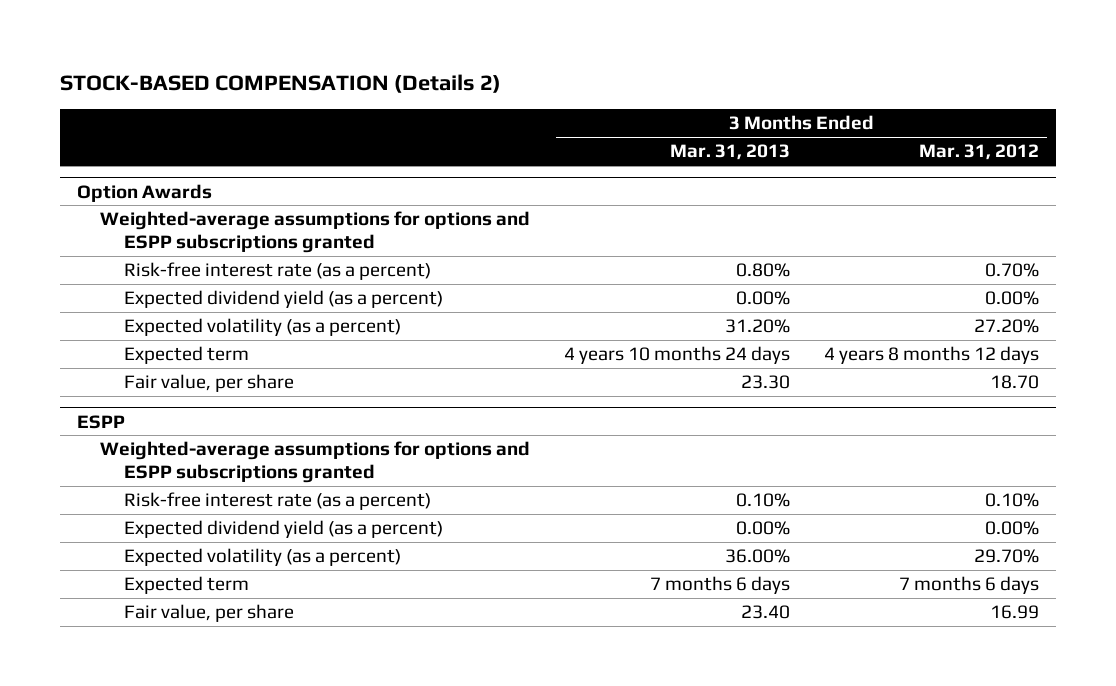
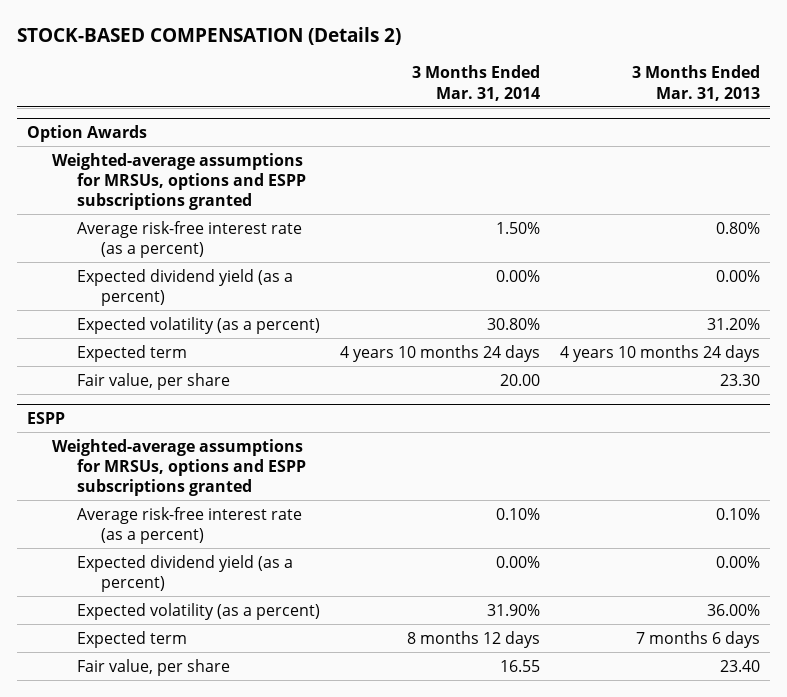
- | 3 Months Ended Mar. 31, 2013 | 3 Months Ended Mar. 31, 2012
+ | 3 Months Ended Mar. 31, 2014 | 3 Months Ended Mar. 31, 2013
@ Option Awards
- Weighted-average assumptions for options and ESPP subscriptions granted
- Risk-free interest rate (as a percent) | 0.80% | 0.70%
+ Weighted-average assumptions for MRSUs, options and ESPP subscriptions granted
+ Average risk-free interest rate (as a percent) | 1.50% | 0.80%
@ ESPP
- Weighted-average assumptions for options and ESPP subscriptions granted
- Risk-free interest rate (as a percent) | 0.10% | 0.10%
+ Weighted-average assumptions for MRSUs, options and ESPP subscriptions granted
+ Average risk-free interest rate (as a percent) | 0.10% | 0.10%

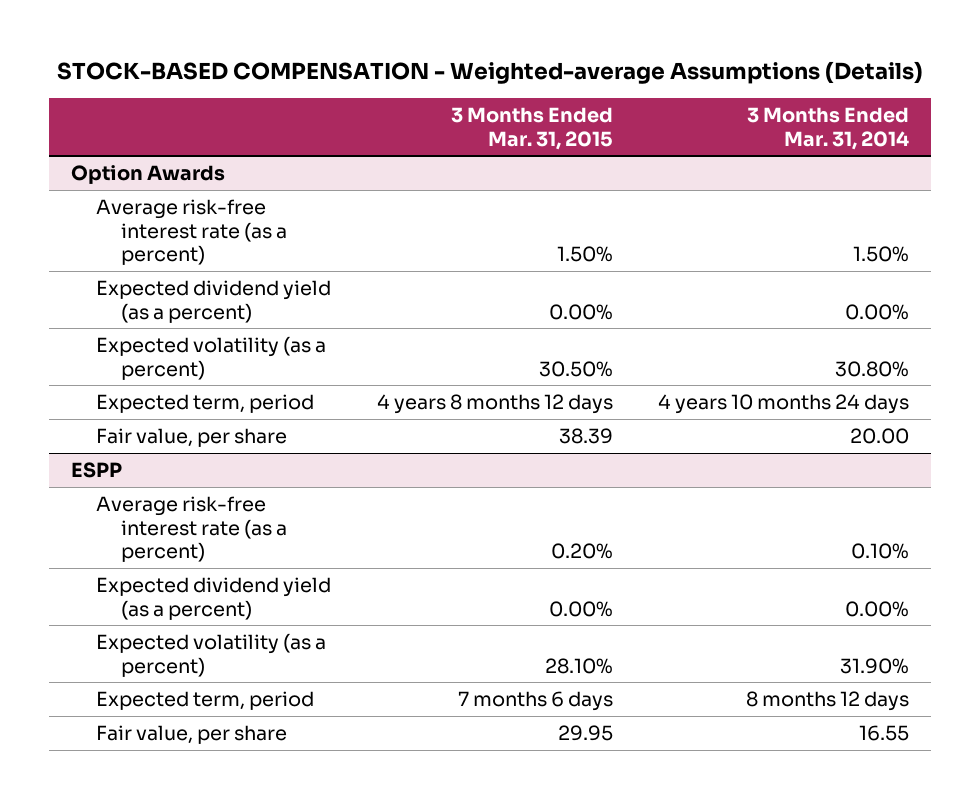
- STOCK-BASED COMPENSATION (Details 2)
+ STOCK-BASED COMPENSATION - Weighted-average Assumptions (Details)
- | 3 Months Ended Mar. 31, 2014 | 3 Months Ended Mar. 31, 2013
+ | 3 Months Ended Mar. 31, 2015 | 3 Months Ended Mar. 31, 2014
@ Option Awards
- Weighted-average assumptions for MRSUs, options and ESPP subscriptions granted
- Expected term | 4 years 10 months 24 days | 4 years 10 months 24 days
+ Expected term, period | 4 years 8 months 12 days | 4 years 10 months 24 days
@ ESPP
- Weighted-average assumptions for MRSUs, options and ESPP subscriptions granted
- Expected term | 8 months 12 days | 7 months 6 days
+ Expected term, period | 7 months 6 days | 8 months 12 days

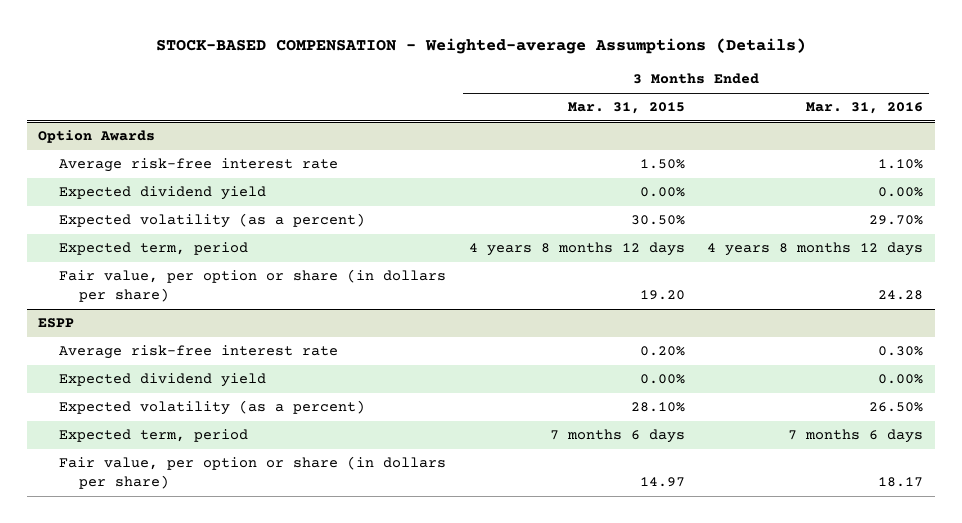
- | 3 Months Ended Mar. 31, 2015 | 3 Months Ended Mar. 31, 2014
+ | 3 Months Ended Mar. 31, 2015 | 3 Months Ended Mar. 31, 2016
@ Option Awards
- Average risk-free interest rate (as a percent) | 1.50% | 1.50%
- Expected dividend yield (as a percent) | 0.00% | 0.00%
+ Average risk-free interest rate | 1.50% | 1.10%
+ Expected dividend yield | 0.00% | 0.00%
- Fair value, per share | 38.39 | 20.00
+ Fair value, per option or share (in dollars per share) | 19.20 | 24.28
@ ESPP
- Average risk-free interest rate (as a percent) | 0.20% | 0.10%
- Expected dividend yield (as a percent) | 0.00% | 0.00%
+ Average risk-free interest rate | 0.20% | 0.30%
+ Expected dividend yield | 0.00% | 0.00%
- Fair value, per share | 29.95 | 16.55
+ Fair value, per option or share (in dollars per share) | 14.97 | 18.17

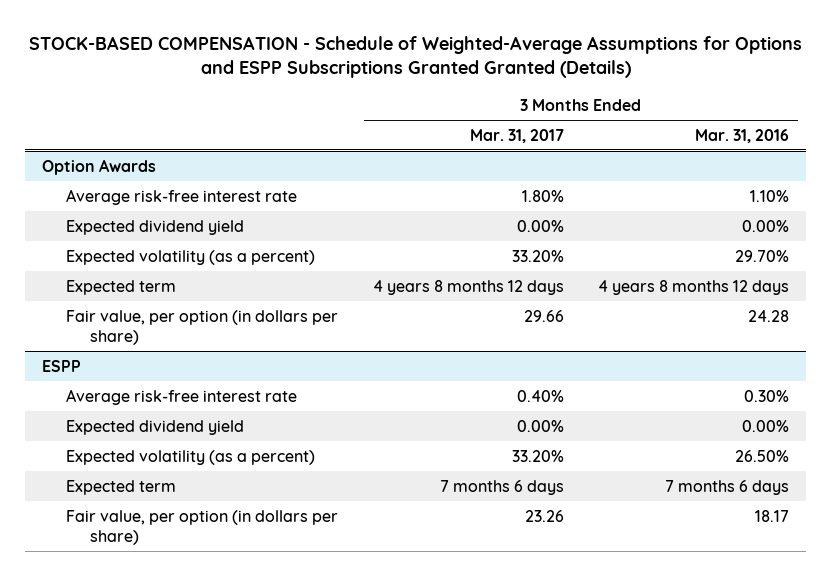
- STOCK-BASED COMPENSATION - Weighted-average Assumptions (Details)
+ STOCK-BASED COMPENSATION - Schedule of Weighted-Average Assumptions for Options and ESPP Subscriptions Granted Granted (Details)
- | 3 Months Ended Mar. 31, 2015 | 3 Months Ended Mar. 31, 2016
+ | 3 Months Ended Mar. 31, 2017 | 3 Months Ended Mar. 31, 2016
@ Option Awards
- Expected term, period | 4 years 8 months 12 days | 4 years 8 months 12 days
- Fair value, per option or share (in dollars per share) | 19.20 | 24.28
+ Expected term | 4 years 8 months 12 days | 4 years 8 months 12 days
+ Fair value, per option (in dollars per share) | 29.66 | 24.28
@ ESPP
- Expected term, period | 7 months 6 days | 7 months 6 days
- Fair value, per option or share (in dollars per share) | 14.97 | 18.17
+ Expected term | 7 months 6 days | 7 months 6 days
+ Fair value, per option (in dollars per share) | 23.26 | 18.17

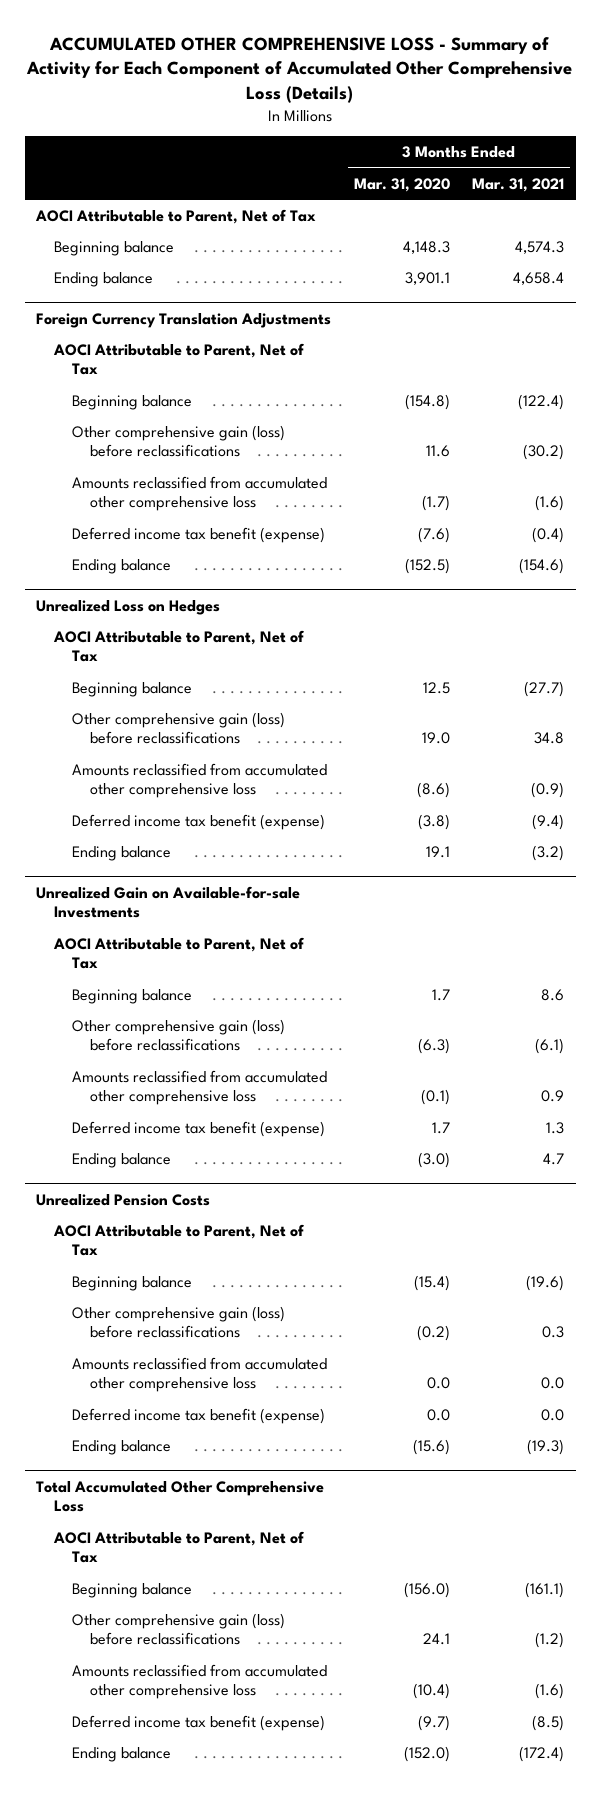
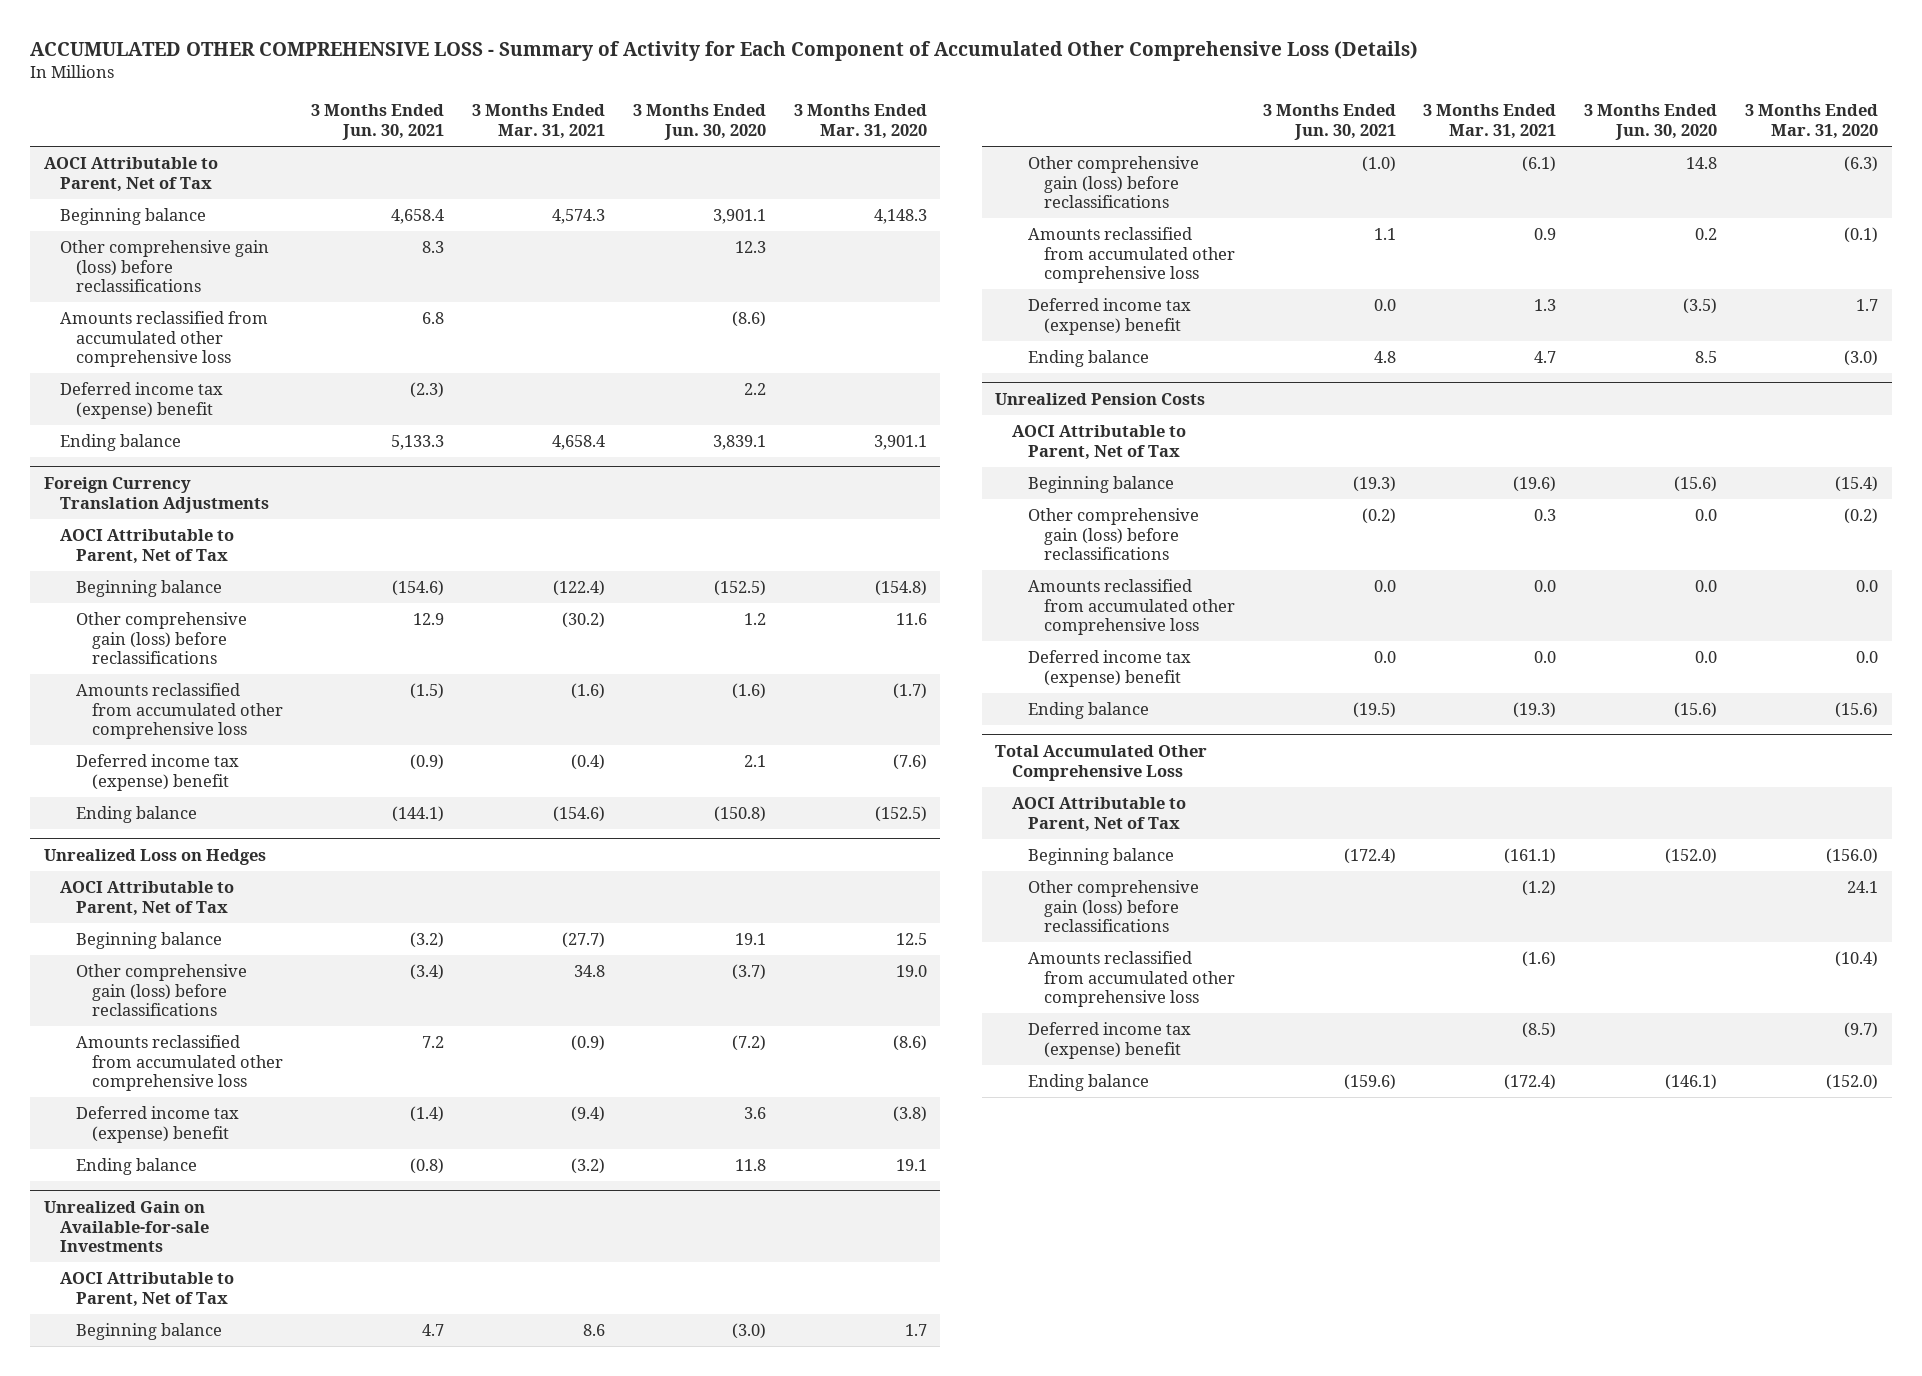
- | 3 Months Ended Mar. 31, 2020 | 3 Months Ended Mar. 31, 2021
+ | 3 Months Ended Jun. 30, 2021 | 3 Months Ended Mar. 31, 2021 | 3 Months Ended Jun. 30, 2020 | 3 Months Ended Mar. 31, 2020
+ Other comprehensive gain (loss) before reclassifications | 8.3 | | 12.3 |
+ Amounts reclassified from accumulated other comprehensive loss | 6.8 | | (8.6) |
+ Deferred income tax (expense) benefit | (2.3) | | 2.2 |
@ Foreign Currency Translation Adjustments
- Deferred income tax benefit (expense) | (7.6) | (0.4)
+ Deferred income tax (expense) benefit | (0.9) | (0.4) | 2.1 | (7.6)
@ Unrealized Loss on Hedges
- Deferred income tax benefit (expense) | (3.8) | (9.4)
+ Deferred income tax (expense) benefit | (1.4) | (9.4) | 3.6 | (3.8)
@ Unrealized Gain on Available-for-sale Investments
- Deferred income tax benefit (expense) | 1.7 | 1.3
+ Deferred income tax (expense) benefit | 0.0 | 1.3 | (3.5) | 1.7
@ Unrealized Pension Costs
- Deferred income tax benefit (expense) | 0.0 | 0.0
+ Deferred income tax (expense) benefit | 0.0 | 0.0 | 0.0 | 0.0
@ Total Accumulated Other Comprehensive Loss
- Deferred income tax benefit (expense) | (9.7) | (8.5)
+ Deferred income tax (expense) benefit | | (8.5) | | (9.7)

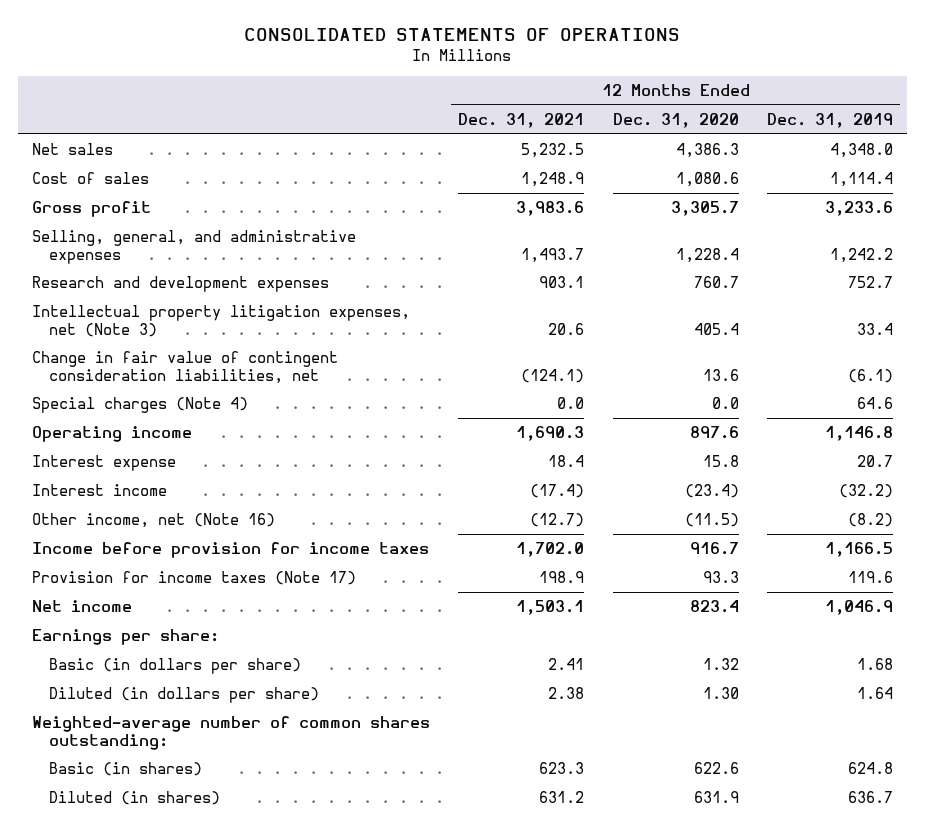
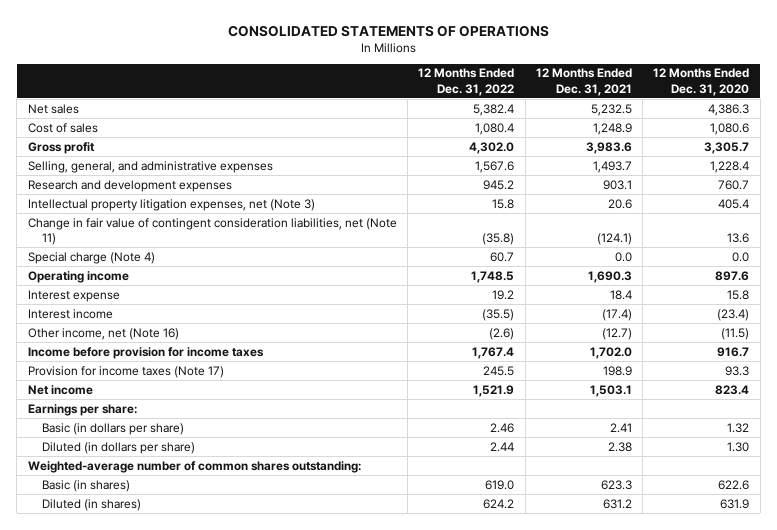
- | 12 Months Ended Dec. 31, 2021 | 12 Months Ended Dec. 31, 2020 | 12 Months Ended Dec. 31, 2019
+ | 12 Months Ended Dec. 31, 2022 | 12 Months Ended Dec. 31, 2021 | 12 Months Ended Dec. 31, 2020
- Change in fair value of contingent consideration liabilities, net | (124.1) | 13.6 | (6.1)
- Special charges (Note 4) | 0.0 | 0.0 | 64.6
+ Change in fair value of contingent consideration liabilities, net (Note 11) | (35.8) | (124.1) | 13.6
+ Special charge (Note 4) | 60.7 | 0.0 | 0.0

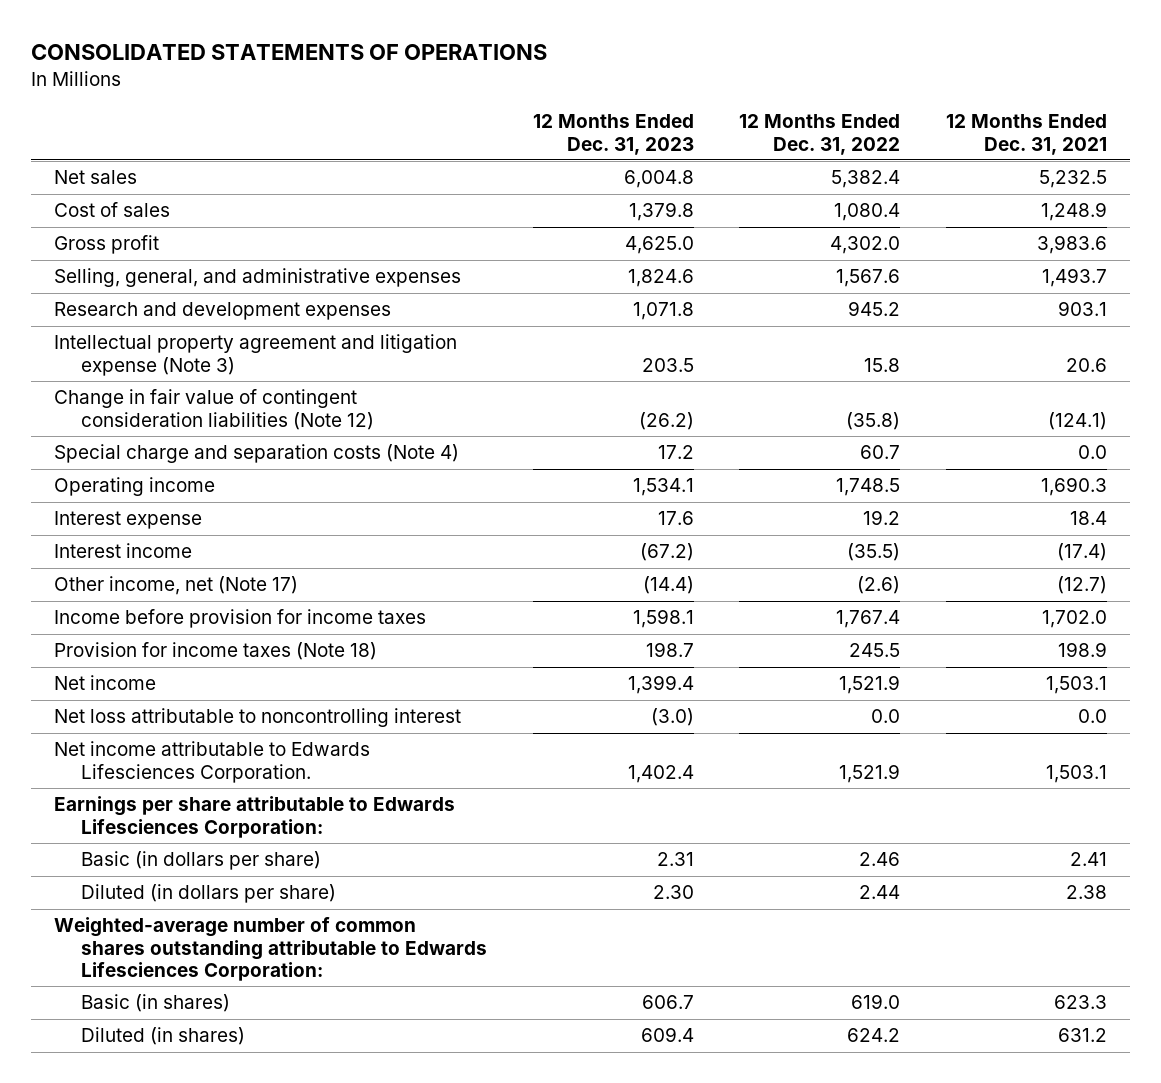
- | 12 Months Ended Dec. 31, 2022 | 12 Months Ended Dec. 31, 2021 | 12 Months Ended Dec. 31, 2020
+ | 12 Months Ended Dec. 31, 2023 | 12 Months Ended Dec. 31, 2022 | 12 Months Ended Dec. 31, 2021
- Intellectual property litigation expenses, net (Note 3) | 15.8 | 20.6 | 405.4
- Change in fair value of contingent consideration liabilities, net (Note 11) | (35.8) | (124.1) | 13.6
- Special charge (Note 4) | 60.7 | 0.0 | 0.0
+ Intellectual property agreement and litigation expense (Note 3) | 203.5 | 15.8 | 20.6
+ Change in fair value of contingent consideration liabilities (Note 12) | (26.2) | (35.8) | (124.1)
+ Special charge and separation costs (Note 4) | 17.2 | 60.7 | 0.0
- Other income, net (Note 16) | (2.6) | (12.7) | (11.5)
+ Other income, net (Note 17) | (14.4) | (2.6) | (12.7)
- Provision for income taxes (Note 17) | 245.5 | 198.9 | 93.3
+ Provision for income taxes (Note 18) | 198.7 | 245.5 | 198.9
- Earnings per share:
+ Net loss attributable to noncontrolling interest | (3.0) | 0.0 | 0.0
+ Net income attributable to Edwards Lifesciences Corporation. | 1,402.4 | 1,521.9 | 1,503.1
+ Earnings per share attributable to Edwards Lifesciences Corporation:
- Weighted-average number of common shares outstanding:
+ Weighted-average number of common shares outstanding attributable to Edwards Lifesciences Corporation:

